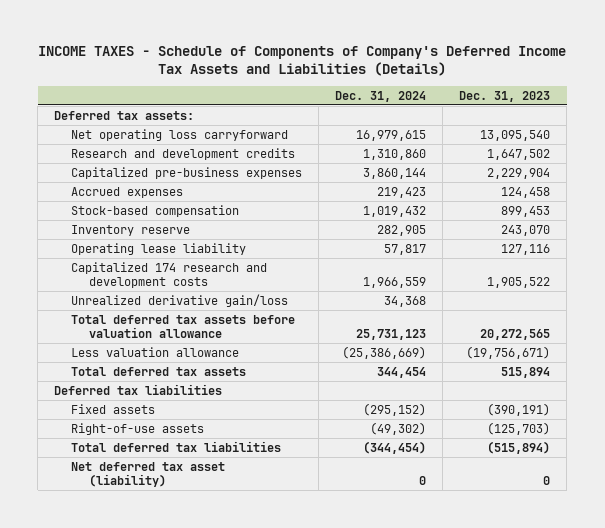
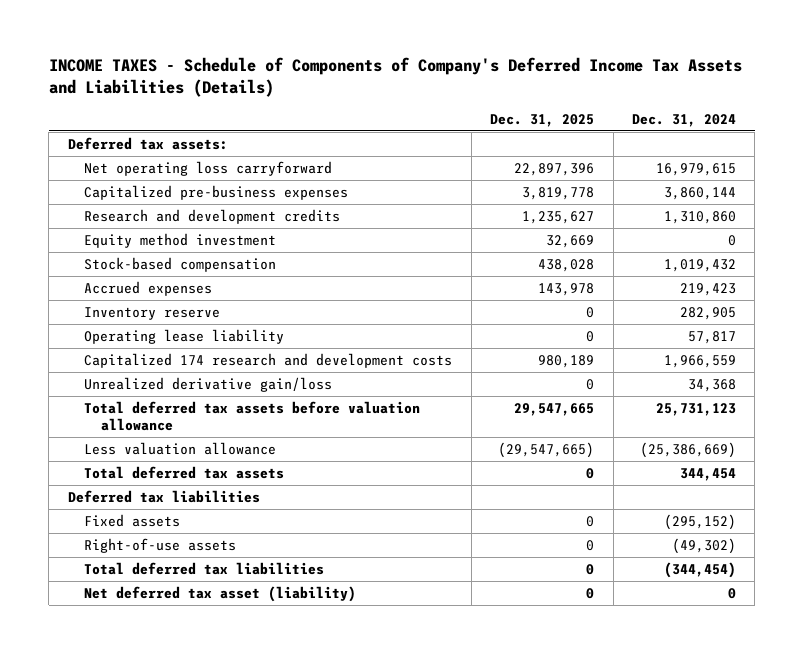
- | Dec. 31, 2024 | Dec. 31, 2023
+ | Dec. 31, 2025 | Dec. 31, 2024
moved down: Research and development credits | 1,235,627 | 1,310,860
+ Equity method investment | 32,669 | 0
moved down: Accrued expenses | 143,978 | 219,423

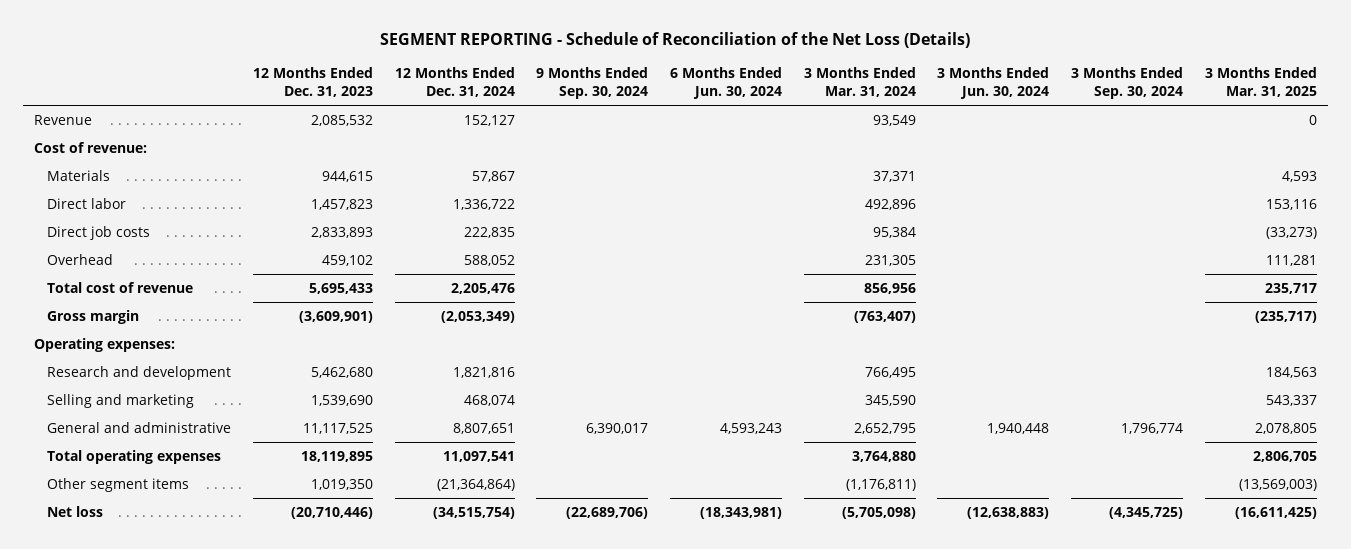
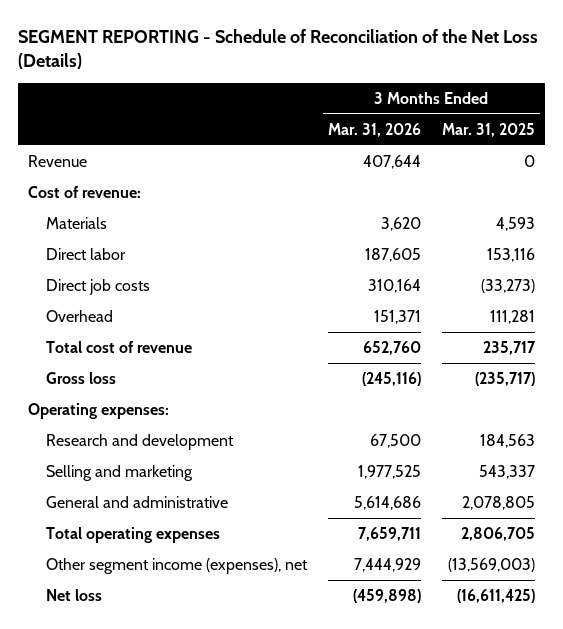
- | 12 Months Ended Dec. 31, 2023 | 12 Months Ended Dec. 31, 2024 | 9 Months Ended Sep. 30, 2024 | 6 Months Ended Jun. 30, 2024 | 3 Months Ended Mar. 31, 2024 | 3 Months Ended Jun. 30, 2024 | 3 Months Ended Sep. 30, 2024 | 3 Months Ended Mar. 31, 2025
+ | 3 Months Ended Mar. 31, 2026 | 3 Months Ended Mar. 31, 2025
- Gross margin | (3,609,901) | (2,053,349) | | | (763,407) | | | (235,717)
+ Gross loss | (245,116) | (235,717)
- Other segment items | 1,019,350 | (21,364,864) | | | (1,176,811) | | | (13,569,003)
+ Other segment income (expenses), net | 7,444,929 | (13,569,003)

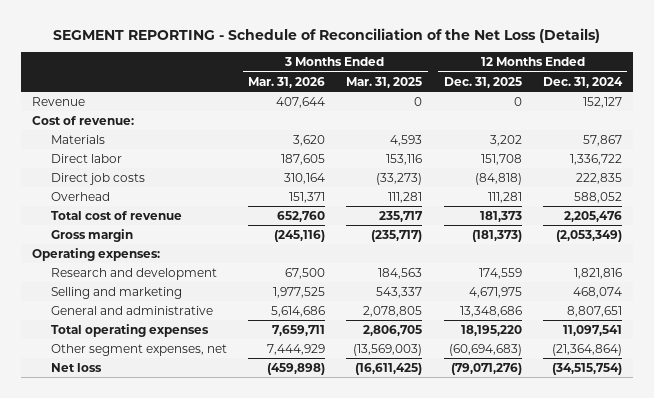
- | 3 Months Ended Mar. 31, 2026 | 3 Months Ended Mar. 31, 2025
+ | 3 Months Ended Mar. 31, 2026 | 3 Months Ended Mar. 31, 2025 | 12 Months Ended Dec. 31, 2025 | 12 Months Ended Dec. 31, 2024
- Gross loss | (245,116) | (235,717)
+ Gross margin | (245,116) | (235,717) | (181,373) | (2,053,349)
- Other segment income (expenses), net | 7,444,929 | (13,569,003)
+ Other segment expenses, net | 7,444,929 | (13,569,003) | (60,694,683) | (21,364,864)

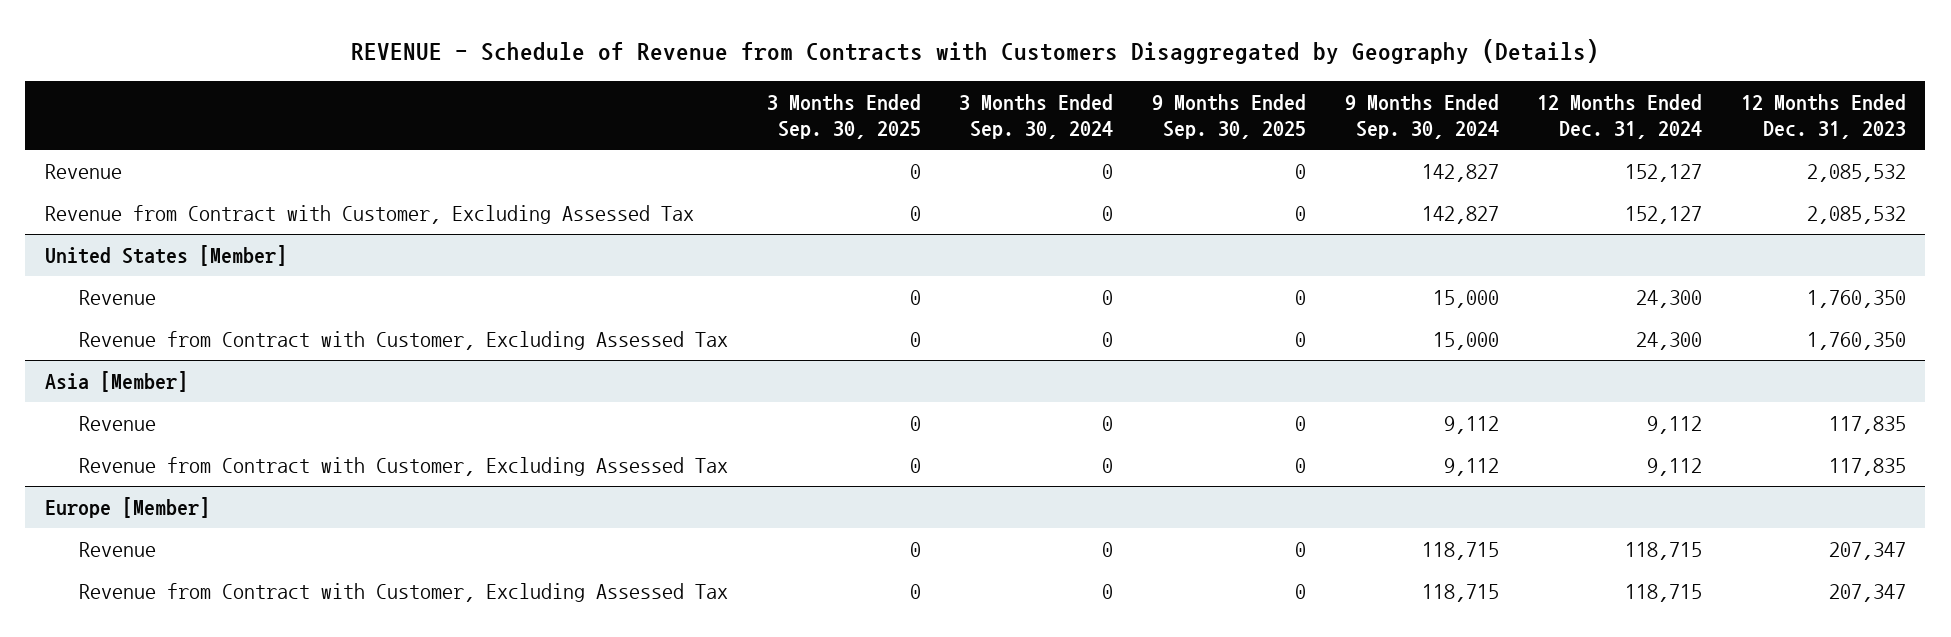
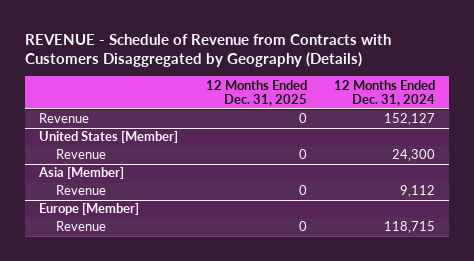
- | 3 Months Ended Sep. 30, 2025 | 3 Months Ended Sep. 30, 2024 | 9 Months Ended Sep. 30, 2025 | 9 Months Ended Sep. 30, 2024 | 12 Months Ended Dec. 31, 2024 | 12 Months Ended Dec. 31, 2023
+ | 12 Months Ended Dec. 31, 2025 | 12 Months Ended Dec. 31, 2024
- Revenue from Contract with Customer, Excluding Assessed Tax | 0 | 0 | 0 | 142,827 | 152,127 | 2,085,532
@ United States [Member]
- Revenue from Contract with Customer, Excluding Assessed Tax | 0 | 0 | 0 | 15,000 | 24,300 | 1,760,350
@ Asia [Member]
- Revenue from Contract with Customer, Excluding Assessed Tax | 0 | 0 | 0 | 9,112 | 9,112 | 117,835
@ Europe [Member]
- Revenue from Contract with Customer, Excluding Assessed Tax | 0 | 0 | 0 | 118,715 | 118,715 | 207,347

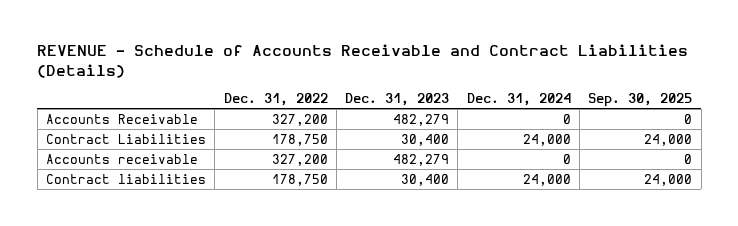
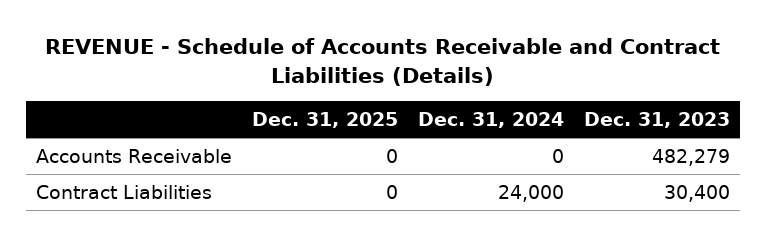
- | Dec. 31, 2022 | Dec. 31, 2023 | Dec. 31, 2024 | Sep. 30, 2025
+ | Dec. 31, 2025 | Dec. 31, 2024 | Dec. 31, 2023
- Accounts receivable | 327,200 | 482,279 | 0 | 0
- Contract liabilities | 178,750 | 30,400 | 24,000 | 24,000

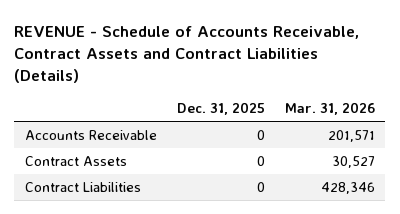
- REVENUE - Schedule of Accounts Receivable and Contract Liabilities (Details)
+ REVENUE - Schedule of Accounts Receivable, Contract Assets and Contract Liabilities (Details)
- | Dec. 31, 2025 | Dec. 31, 2024 | Dec. 31, 2023
+ | Dec. 31, 2025 | Mar. 31, 2026
+ Contract Assets | 0 | 30,527

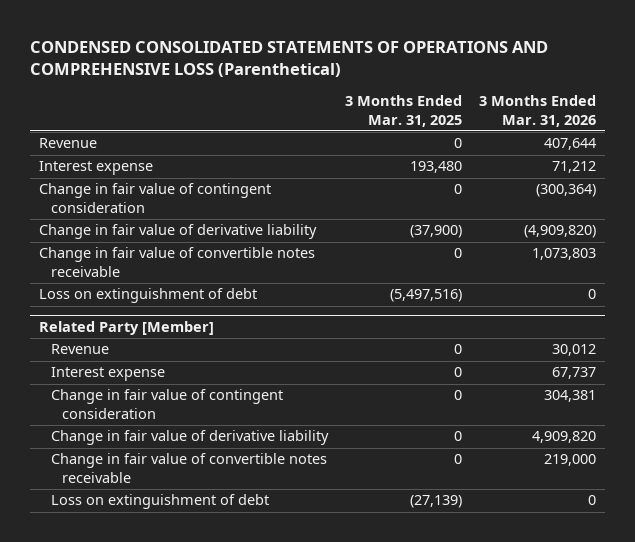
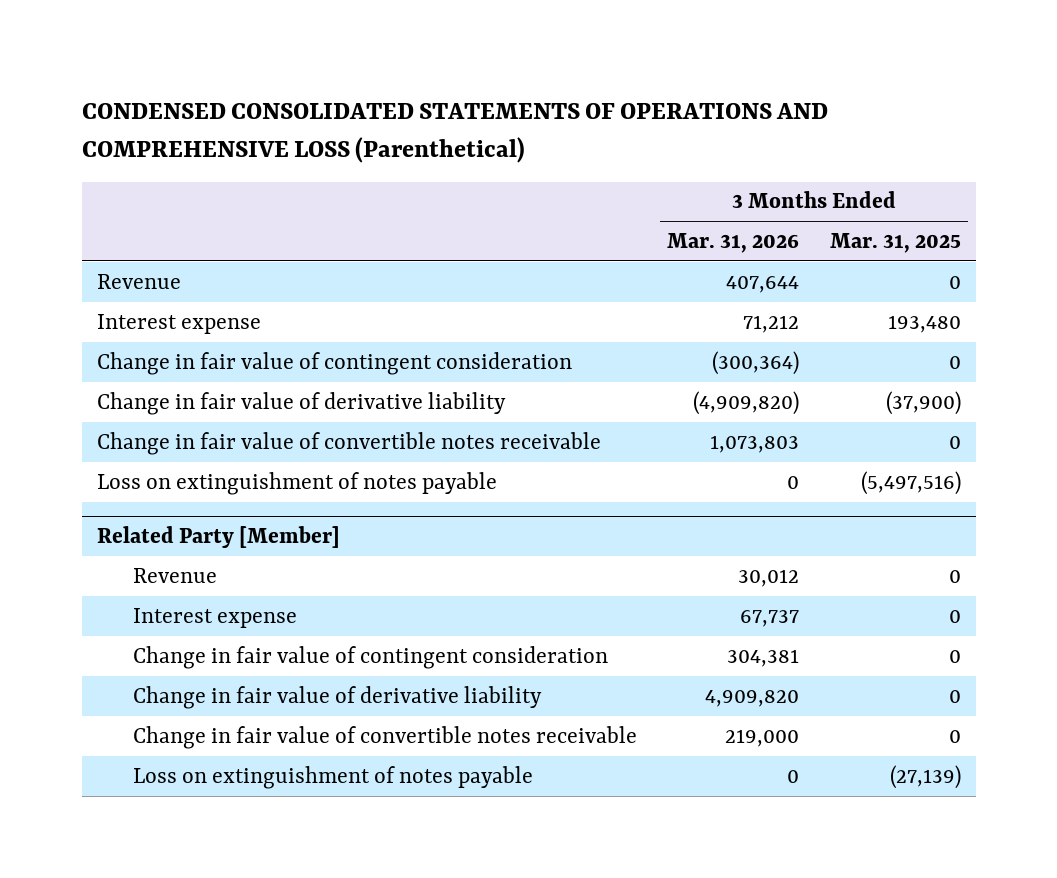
- | 3 Months Ended Mar. 31, 2025 | 3 Months Ended Mar. 31, 2026
+ | 3 Months Ended Mar. 31, 2026 | 3 Months Ended Mar. 31, 2025
- Loss on extinguishment of debt | (5,497,516) | 0
+ Loss on extinguishment of notes payable | 0 | (5,497,516)
@ Related Party [Member]
- Loss on extinguishment of debt | (27,139) | 0
+ Loss on extinguishment of notes payable | 0 | (27,139)

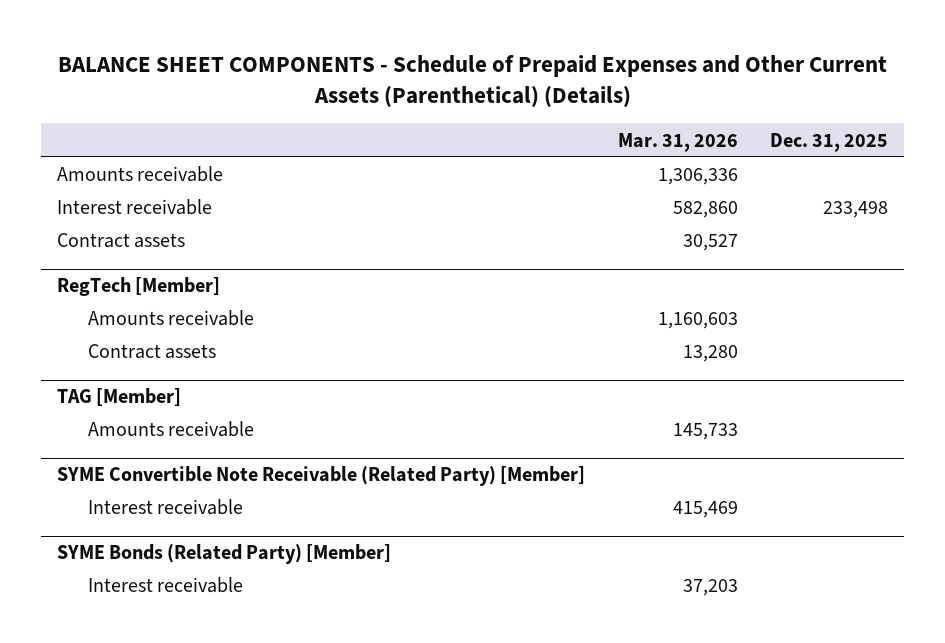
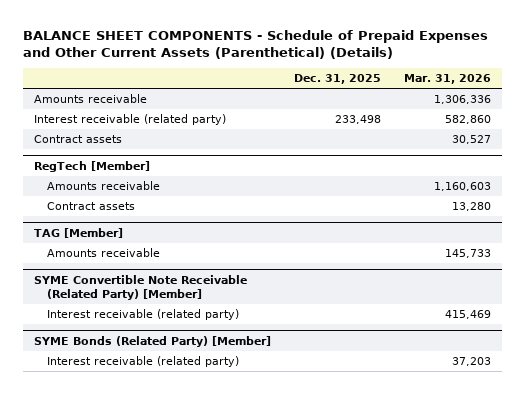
- | Mar. 31, 2026 | Dec. 31, 2025
+ | Dec. 31, 2025 | Mar. 31, 2026
- Interest receivable | 582,860 | 233,498
+ Interest receivable (related party) | 233,498 | 582,860
@ SYME Convertible Note Receivable (Related Party) [Member]
- Interest receivable | 415,469 |
+ Interest receivable (related party) | | 415,469
@ SYME Bonds (Related Party) [Member]
- Interest receivable | 37,203 |
+ Interest receivable (related party) | | 37,203

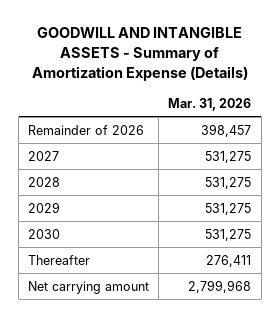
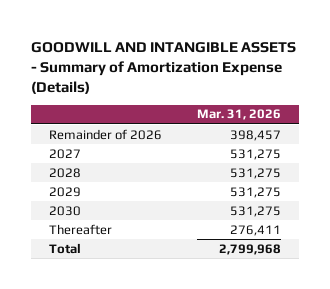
- Net carrying amount | 2,799,968
+ Total | 2,799,968

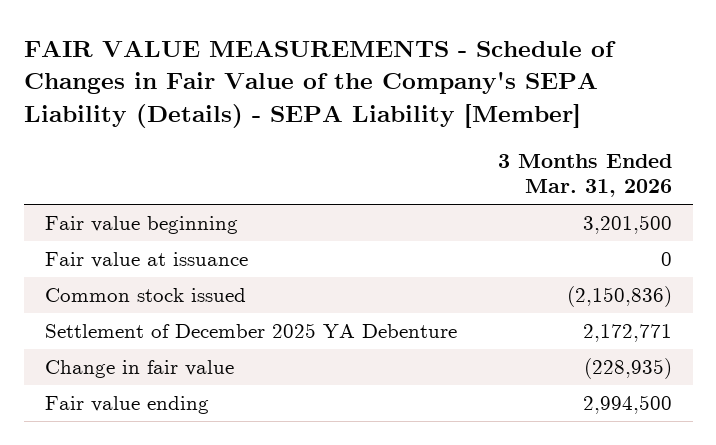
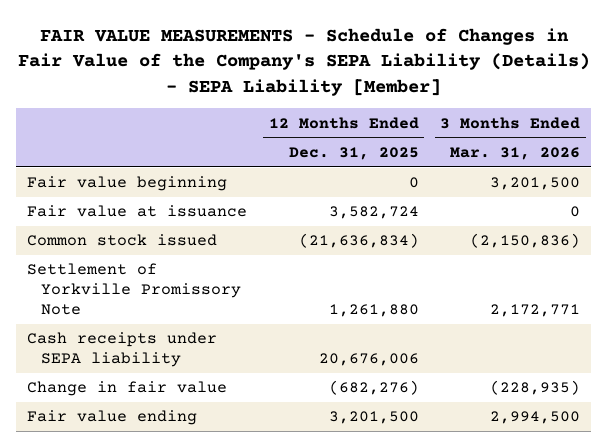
- | 3 Months Ended Mar. 31, 2026
+ | 12 Months Ended Dec. 31, 2025 | 3 Months Ended Mar. 31, 2026
- Settlement of December 2025 YA Debenture | 2,172,771
+ Settlement of Yorkville Promissory Note | 1,261,880 | 2,172,771
+ Cash receipts under SEPA liability | 20,676,006 |

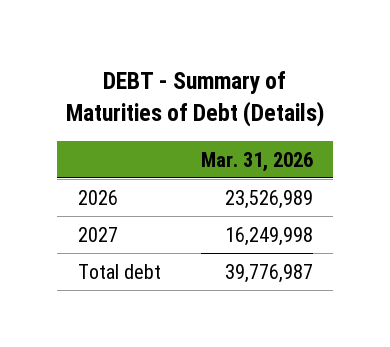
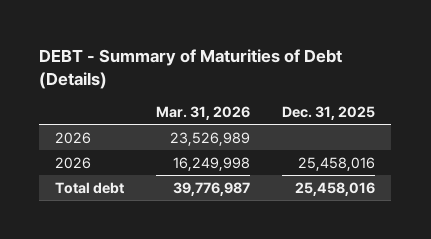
- | Mar. 31, 2026
+ | Mar. 31, 2026 | Dec. 31, 2025
- 2027 | 16,249,998
+ 2026 | 16,249,998 | 25,458,016

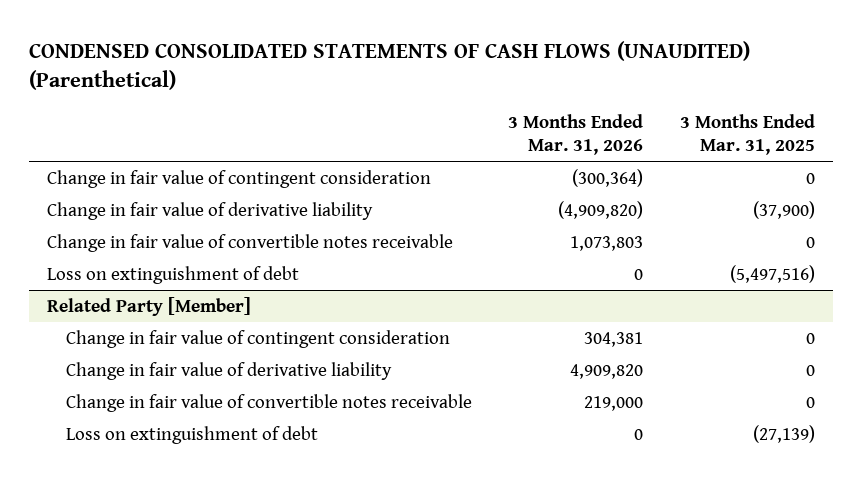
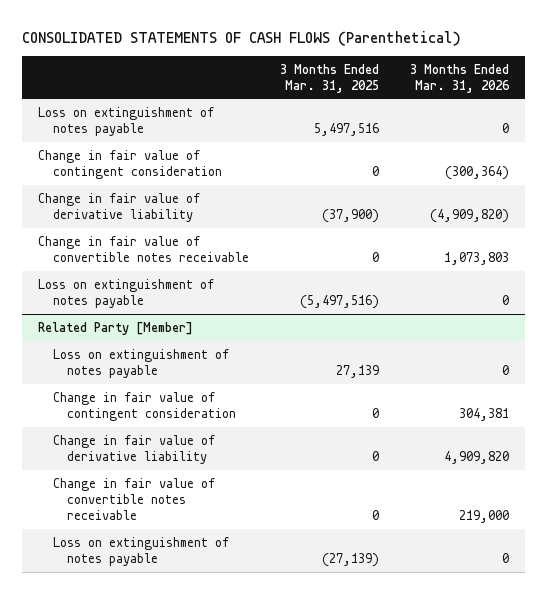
- CONDENSED CONSOLIDATED STATEMENTS OF CASH FLOWS (UNAUDITED) (Parenthetical)
+ CONSOLIDATED STATEMENTS OF CASH FLOWS (Parenthetical)
- | 3 Months Ended Mar. 31, 2026 | 3 Months Ended Mar. 31, 2025
+ | 3 Months Ended Mar. 31, 2025 | 3 Months Ended Mar. 31, 2026
+ Loss on extinguishment of notes payable | 5,497,516 | 0
- Loss on extinguishment of debt | 0 | (5,497,516)
+ Loss on extinguishment of notes payable | (5,497,516) | 0
@ Related Party [Member]
+ Loss on extinguishment of notes payable | 27,139 | 0
- Loss on extinguishment of debt | 0 | (27,139)
+ Loss on extinguishment of notes payable | (27,139) | 0

